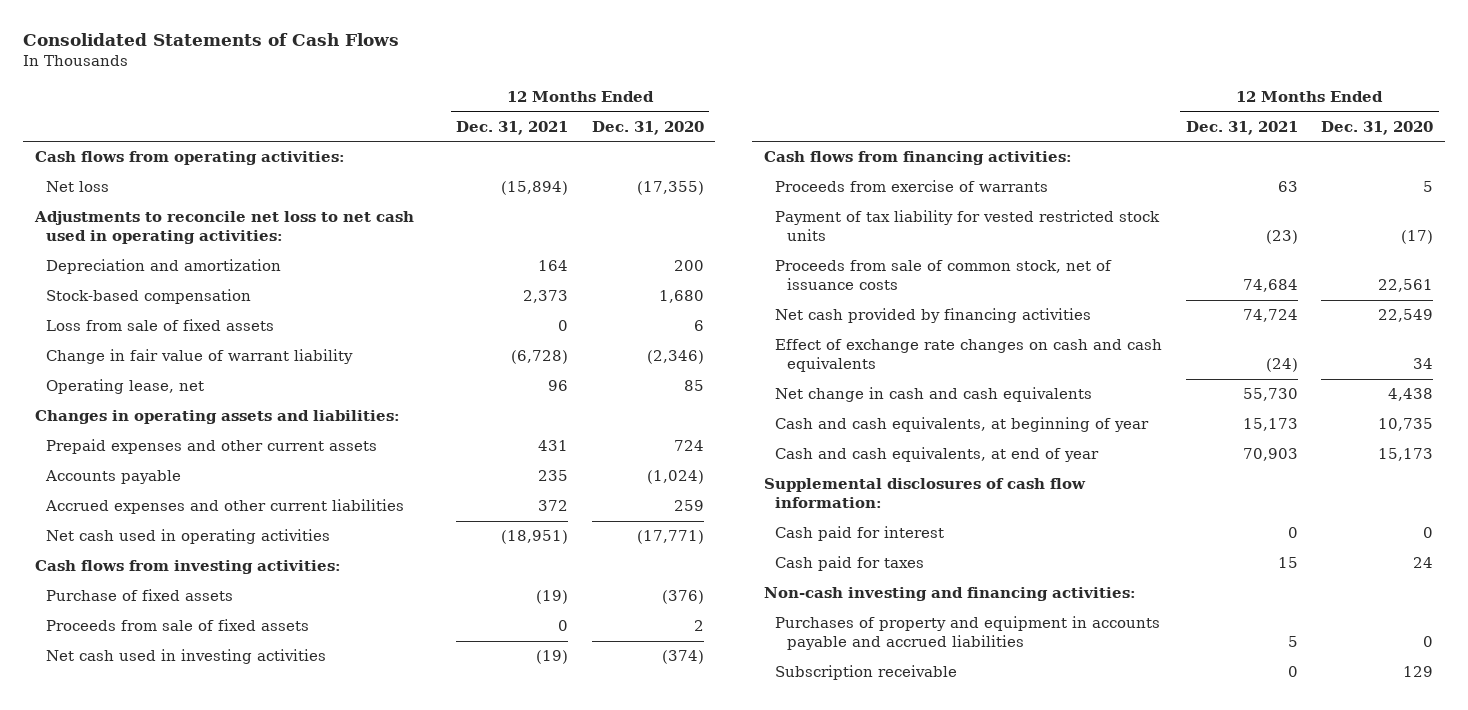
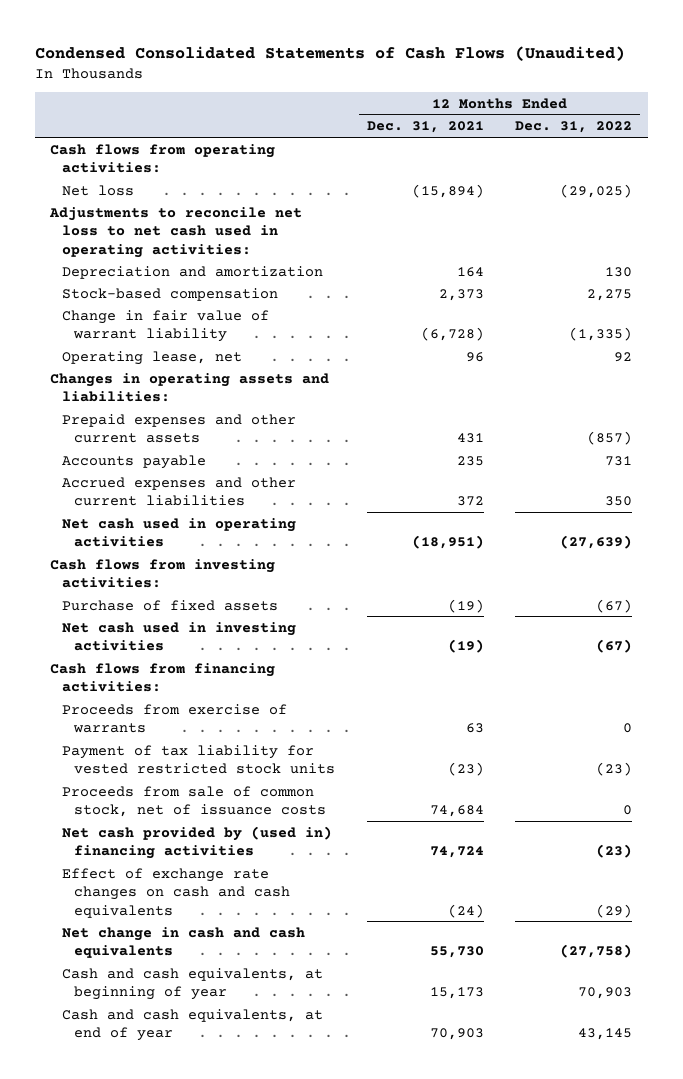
- Consolidated Statements of Cash Flows
+ Condensed Consolidated Statements of Cash Flows (Unaudited)
- | 12 Months Ended Dec. 31, 2021 | 12 Months Ended Dec. 31, 2020
+ | 12 Months Ended Dec. 31, 2021 | 12 Months Ended Dec. 31, 2022
- Loss from sale of fixed assets | 0 | 6
- Proceeds from sale of fixed assets | 0 | 2
- Net cash provided by financing activities | 74,724 | 22,549
+ Net cash provided by (used in) financing activities | 74,724 | (23)
- Supplemental disclosures of cash flow information:
- Cash paid for interest | 0 | 0
- Cash paid for taxes | 15 | 24
- Non-cash investing and financing activities:
- Purchases of property and equipment in accounts payable and accrued liabilities | 5 | 0
- Subscription receivable | 0 | 129

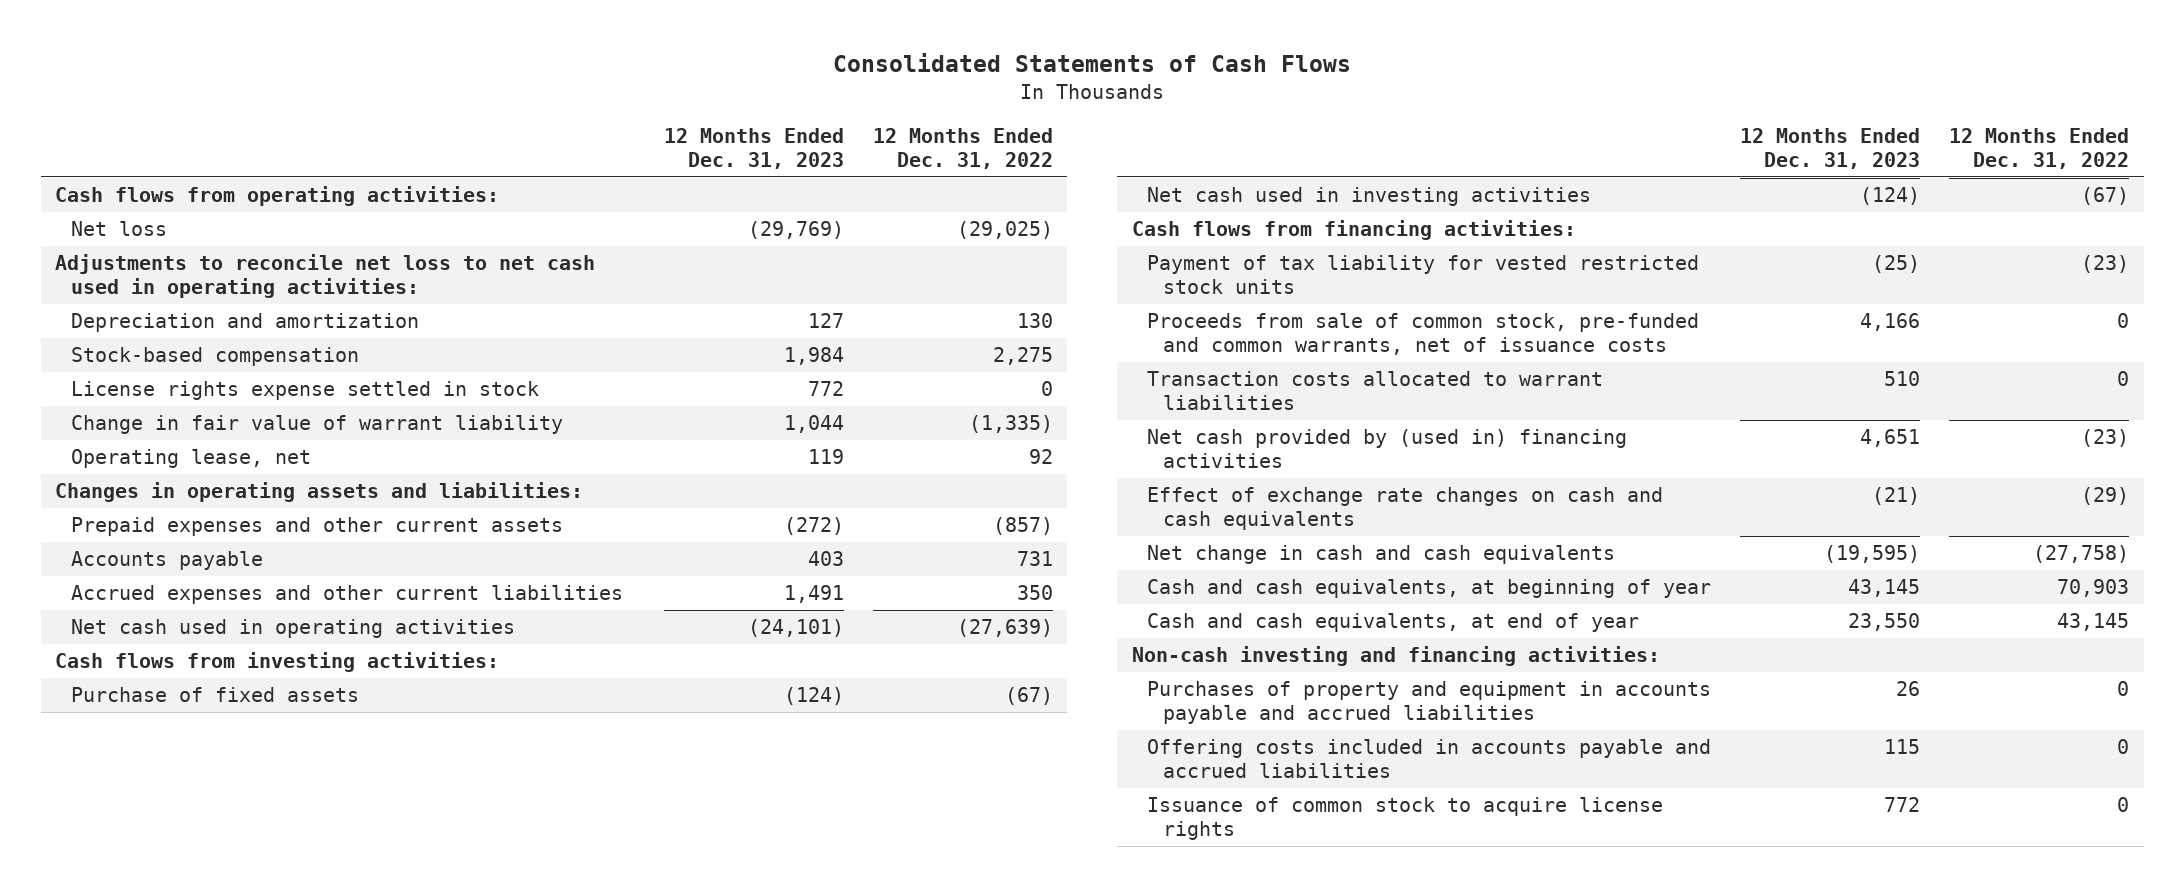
- Condensed Consolidated Statements of Cash Flows (Unaudited)
+ Consolidated Statements of Cash Flows
- | 12 Months Ended Dec. 31, 2021 | 12 Months Ended Dec. 31, 2022
+ | 12 Months Ended Dec. 31, 2023 | 12 Months Ended Dec. 31, 2022
+ License rights expense settled in stock | 772 | 0
- Proceeds from exercise of warrants | 63 | 0
- Proceeds from sale of common stock, net of issuance costs | 74,684 | 0
+ Proceeds from sale of common stock, pre-funded and common warrants, net of issuance costs | 4,166 | 0
+ Transaction costs allocated to warrant liabilities | 510 | 0
+ Non-cash investing and financing activities:
+ Purchases of property and equipment in accounts payable and accrued liabilities | 26 | 0
+ Offering costs included in accounts payable and accrued liabilities | 115 | 0
+ Issuance of common stock to acquire license rights | 772 | 0

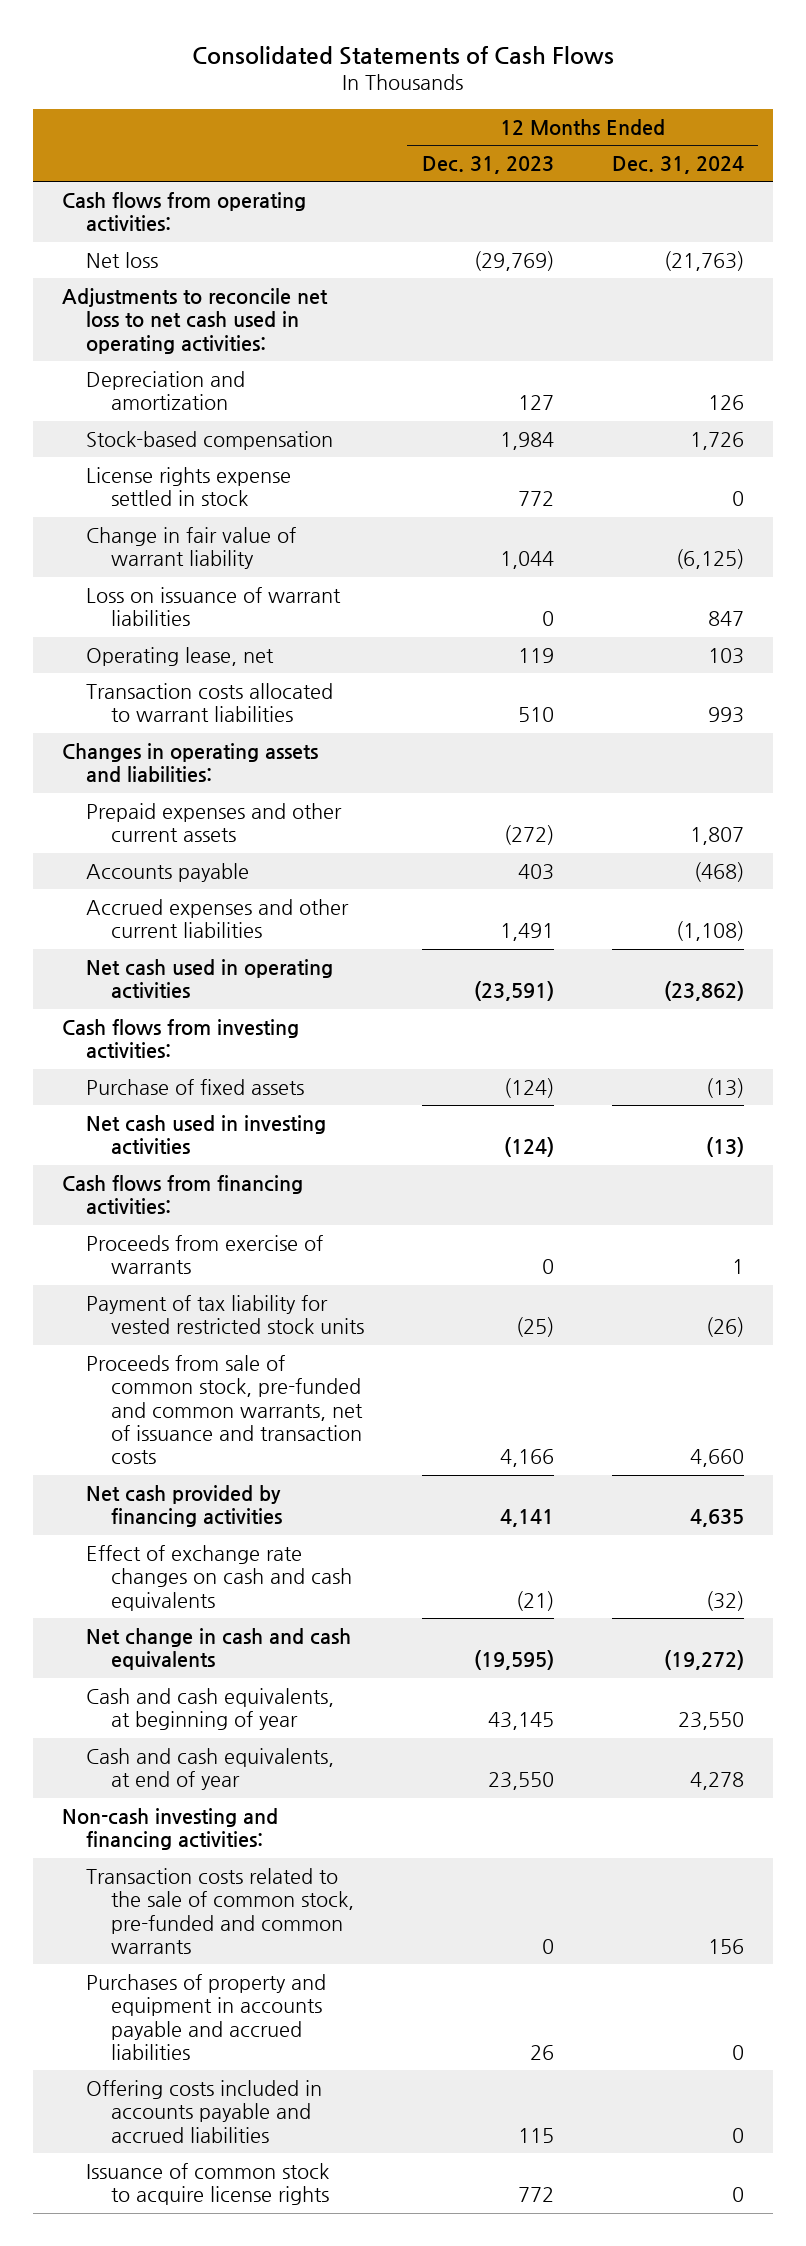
- | 12 Months Ended Dec. 31, 2023 | 12 Months Ended Dec. 31, 2022
+ | 12 Months Ended Dec. 31, 2023 | 12 Months Ended Dec. 31, 2024
+ Loss on issuance of warrant liabilities | 0 | 847
moved up: Transaction costs allocated to warrant liabilities | 510 | 993
- Net cash used in operating activities | (24,101) | (27,639)
+ Net cash used in operating activities | (23,591) | (23,862)
+ Proceeds from exercise of warrants | 0 | 1
- Proceeds from sale of common stock, pre-funded and common warrants, net of issuance costs | 4,166 | 0
- Net cash provided by (used in) financing activities | 4,651 | (23)
+ Proceeds from sale of common stock, pre-funded and common warrants, net of issuance and transaction costs | 4,166 | 4,660
+ Net cash provided by financing activities | 4,141 | 4,635
+ Transaction costs related to the sale of common stock, pre-funded and common warrants | 0 | 156

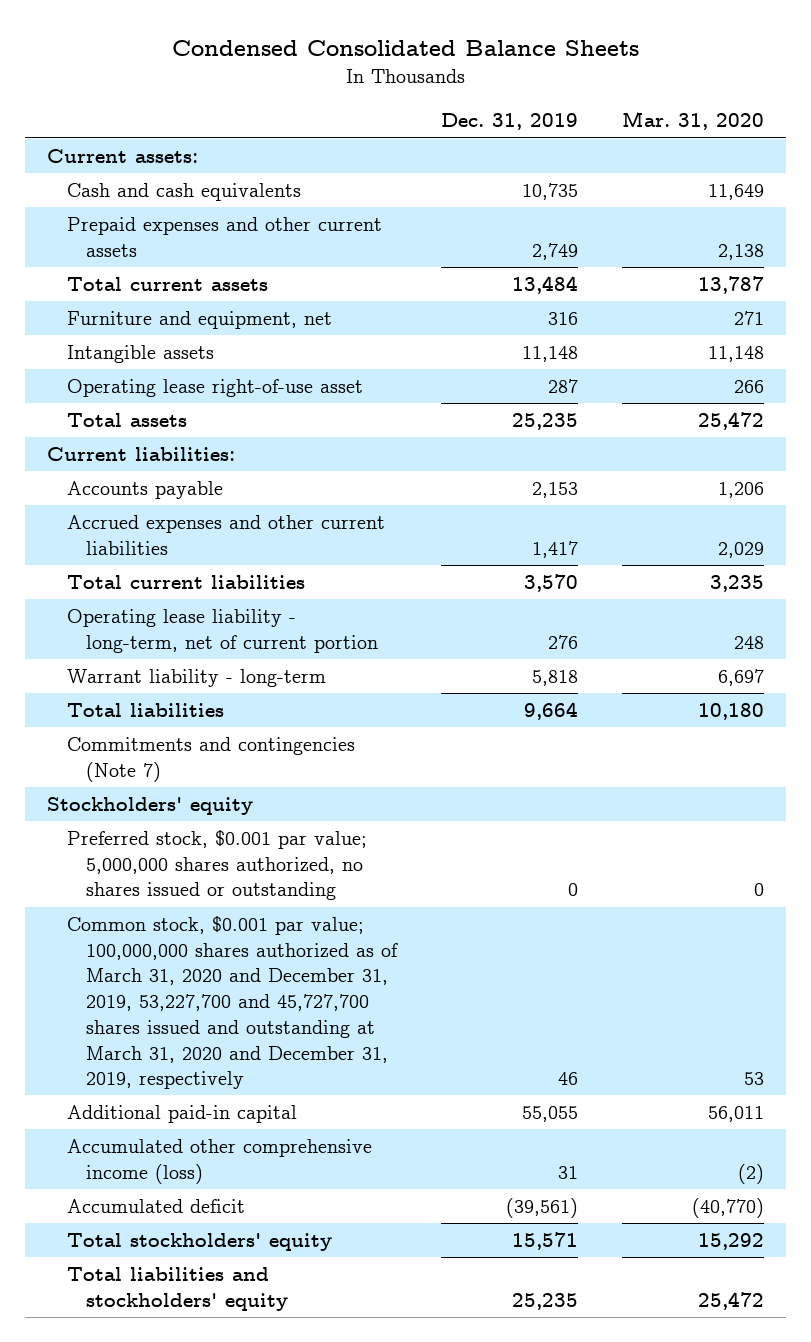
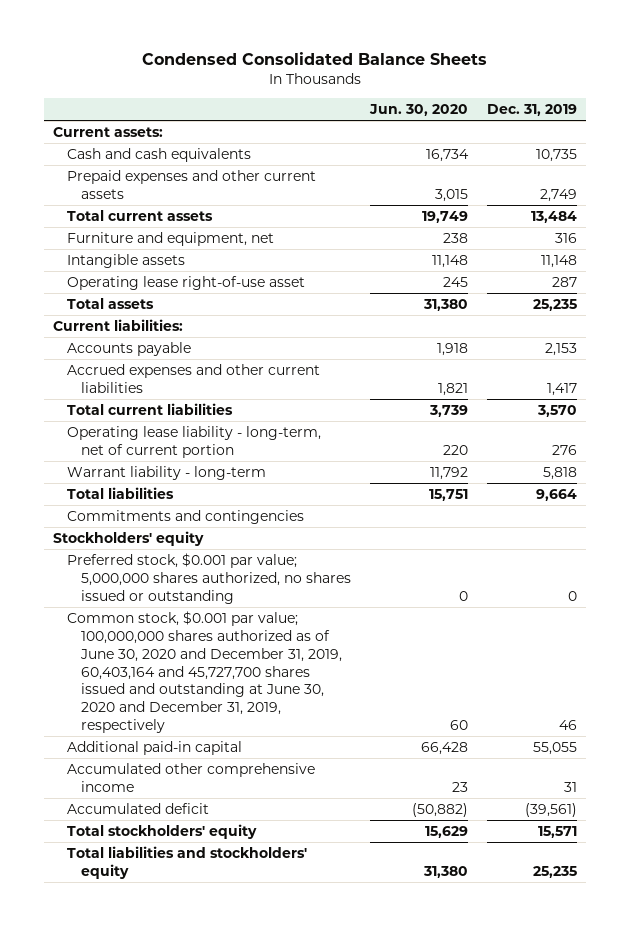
- | Dec. 31, 2019 | Mar. 31, 2020
+ | Jun. 30, 2020 | Dec. 31, 2019
- Commitments and contingencies (Note 7)
+ Commitments and contingencies
- Common stock, $0.001 par value; 100,000,000 shares authorized as of March 31, 2020 and December 31, 2019, 53,227,700 and 45,727,700 shares issued and outstanding at March 31, 2020 and December 31, 2019, respectively | 46 | 53
+ Common stock, $0.001 par value; 100,000,000 shares authorized as of June 30, 2020 and December 31, 2019, 60,403,164 and 45,727,700 shares issued and outstanding at June 30, 2020 and December 31, 2019, respectively | 60 | 46
- Accumulated other comprehensive income (loss) | 31 | (2)
+ Accumulated other comprehensive income | 23 | 31

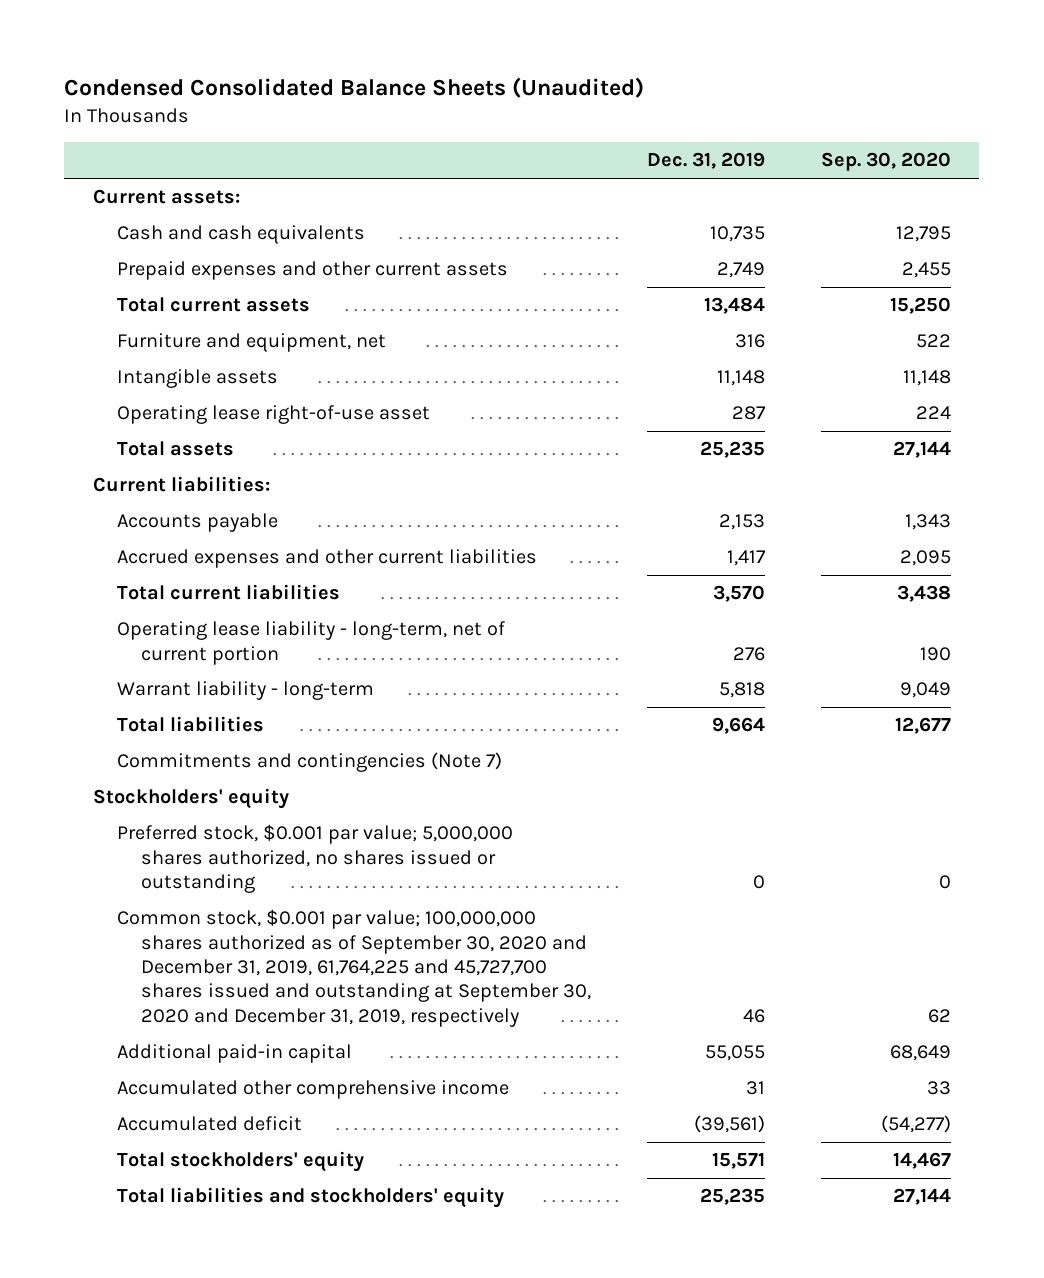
- Condensed Consolidated Balance Sheets
+ Condensed Consolidated Balance Sheets (Unaudited)
- | Jun. 30, 2020 | Dec. 31, 2019
+ | Dec. 31, 2019 | Sep. 30, 2020
- Commitments and contingencies
+ Commitments and contingencies (Note 7)
- Common stock, $0.001 par value; 100,000,000 shares authorized as of June 30, 2020 and December 31, 2019, 60,403,164 and 45,727,700 shares issued and outstanding at June 30, 2020 and December 31, 2019, respectively | 60 | 46
+ Common stock, $0.001 par value; 100,000,000 shares authorized as of September 30, 2020 and December 31, 2019, 61,764,225 and 45,727,700 shares issued and outstanding at September 30, 2020 and December 31, 2019, respectively | 46 | 62

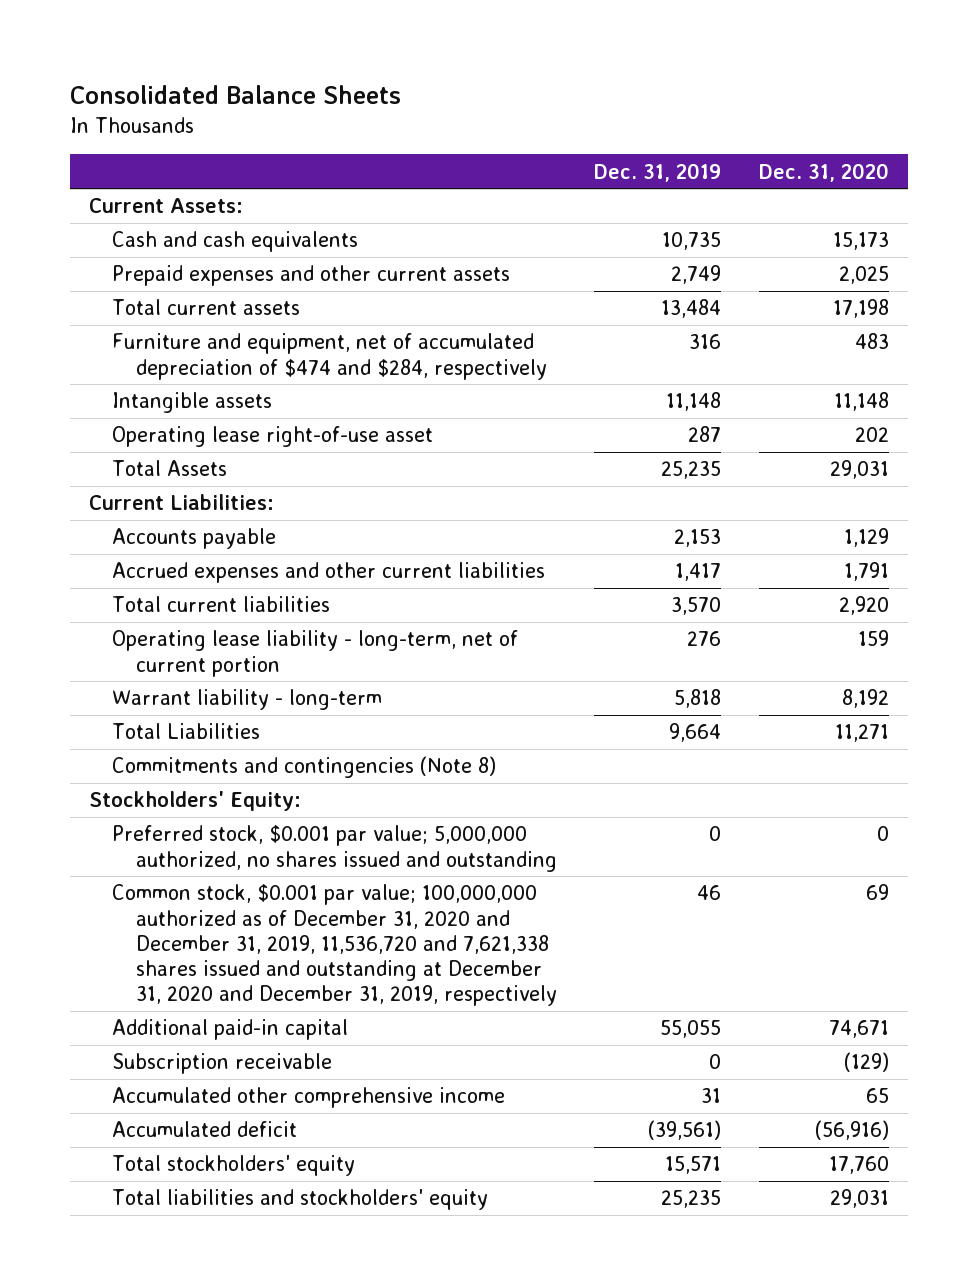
- Condensed Consolidated Balance Sheets (Unaudited)
+ Consolidated Balance Sheets
- | Dec. 31, 2019 | Sep. 30, 2020
+ | Dec. 31, 2019 | Dec. 31, 2020
- Current assets:
+ Current Assets:
- Furniture and equipment, net | 316 | 522
+ Furniture and equipment, net of accumulated depreciation of $474 and $284, respectively | 316 | 483
- Total assets | 25,235 | 27,144
- Current liabilities:
+ Total Assets | 25,235 | 29,031
+ Current Liabilities:
- Total liabilities | 9,664 | 12,677
- Commitments and contingencies (Note 7)
- Stockholders' equity
- Preferred stock, $0.001 par value; 5,000,000 shares authorized, no shares issued or outstanding | 0 | 0
- Common stock, $0.001 par value; 100,000,000 shares authorized as of September 30, 2020 and December 31, 2019, 61,764,225 and 45,727,700 shares issued and outstanding at September 30, 2020 and December 31, 2019, respectively | 46 | 62
+ Total Liabilities | 9,664 | 11,271
+ Commitments and contingencies (Note 8)
+ Stockholders' Equity:
+ Preferred stock, $0.001 par value; 5,000,000 authorized, no shares issued and outstanding | 0 | 0
+ Common stock, $0.001 par value; 100,000,000 authorized as of December 31, 2020 and December 31, 2019, 11,536,720 and 7,621,338 shares issued and outstanding at December 31, 2020 and December 31, 2019, respectively | 46 | 69
+ Subscription receivable | 0 | (129)

